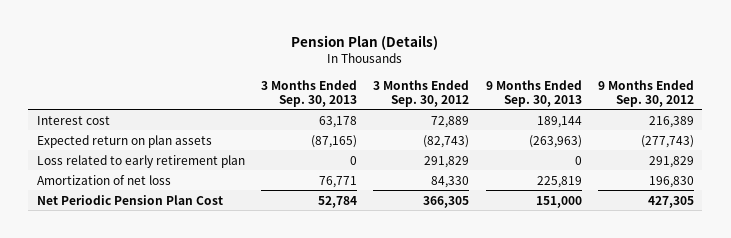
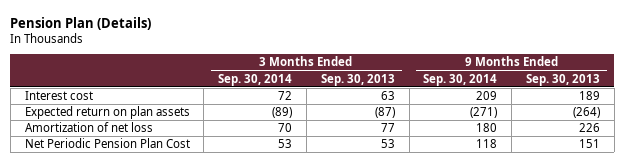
- | 3 Months Ended Sep. 30, 2013 | 3 Months Ended Sep. 30, 2012 | 9 Months Ended Sep. 30, 2013 | 9 Months Ended Sep. 30, 2012
+ | 3 Months Ended Sep. 30, 2014 | 3 Months Ended Sep. 30, 2013 | 9 Months Ended Sep. 30, 2014 | 9 Months Ended Sep. 30, 2013
- Interest cost | 63,178 | 72,889 | 189,144 | 216,389
- Expected return on plan assets | (87,165) | (82,743) | (263,963) | (277,743)
- Loss related to early retirement plan | 0 | 291,829 | 0 | 291,829
- Amortization of net loss | 76,771 | 84,330 | 225,819 | 196,830
- Net Periodic Pension Plan Cost | 52,784 | 366,305 | 151,000 | 427,305
+ Interest cost | 72 | 63 | 209 | 189
+ Expected return on plan assets | (89) | (87) | (271) | (264)
+ Amortization of net loss | 70 | 77 | 180 | 226
+ Net Periodic Pension Plan Cost | 53 | 53 | 118 | 151

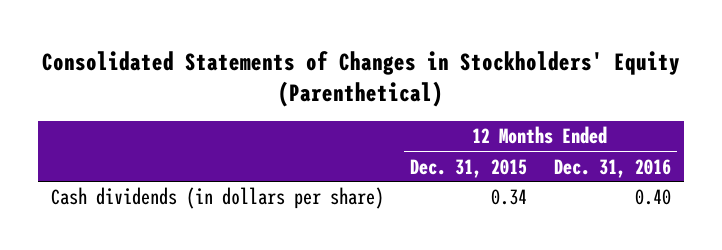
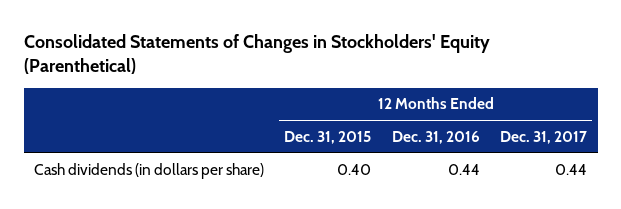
- | 12 Months Ended Dec. 31, 2015 | 12 Months Ended Dec. 31, 2016
+ | 12 Months Ended Dec. 31, 2015 | 12 Months Ended Dec. 31, 2016 | 12 Months Ended Dec. 31, 2017
- Cash dividends (in dollars per share) | 0.34 | 0.40
+ Cash dividends (in dollars per share) | 0.40 | 0.44 | 0.44

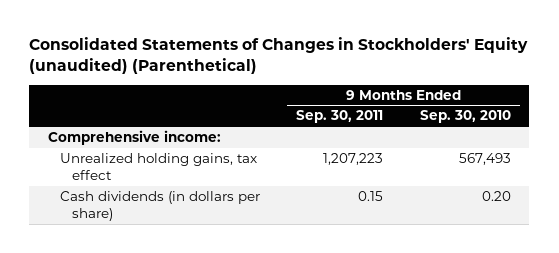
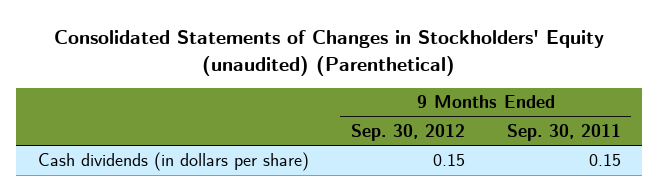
- | 9 Months Ended Sep. 30, 2011 | 9 Months Ended Sep. 30, 2010
+ | 9 Months Ended Sep. 30, 2012 | 9 Months Ended Sep. 30, 2011
- Comprehensive income:
- Unrealized holding gains, tax effect | 1,207,223 | 567,493

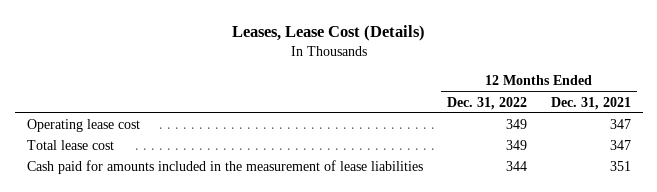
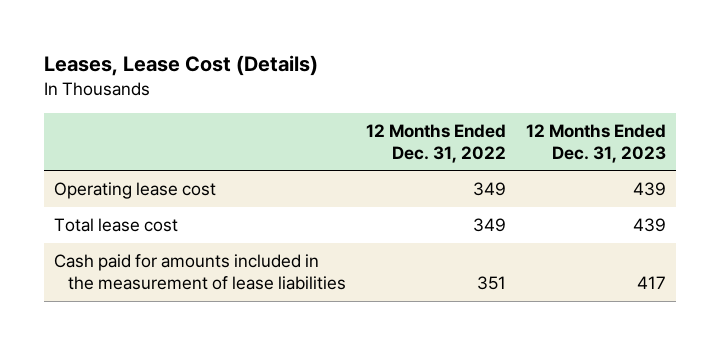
- | 12 Months Ended Dec. 31, 2022 | 12 Months Ended Dec. 31, 2021
+ | 12 Months Ended Dec. 31, 2022 | 12 Months Ended Dec. 31, 2023
- Cash paid for amounts included in the measurement of lease liabilities | 344 | 351
+ Cash paid for amounts included in the measurement of lease liabilities | 351 | 417

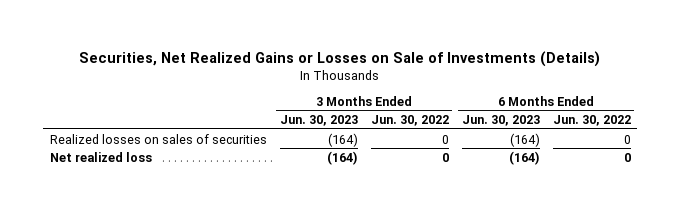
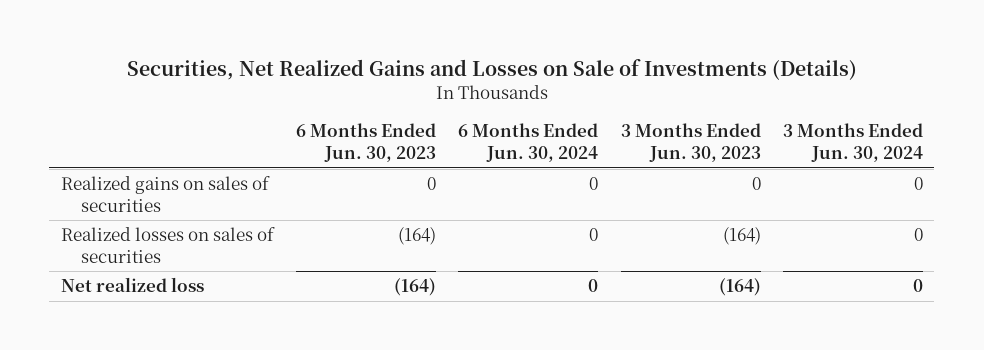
- Securities, Net Realized Gains or Losses on Sale of Investments (Details)
+ Securities, Net Realized Gains and Losses on Sale of Investments (Details)
- | 3 Months Ended Jun. 30, 2023 | 3 Months Ended Jun. 30, 2022 | 6 Months Ended Jun. 30, 2023 | 6 Months Ended Jun. 30, 2022
+ | 6 Months Ended Jun. 30, 2023 | 6 Months Ended Jun. 30, 2024 | 3 Months Ended Jun. 30, 2023 | 3 Months Ended Jun. 30, 2024
+ Realized gains on sales of securities | 0 | 0 | 0 | 0

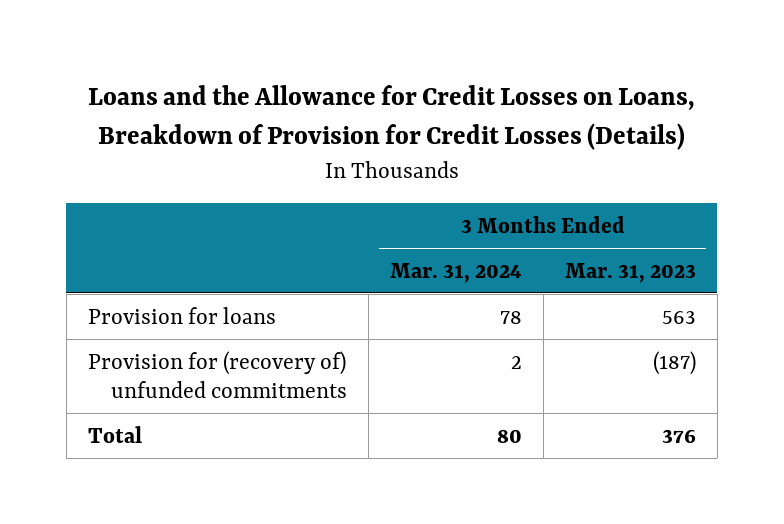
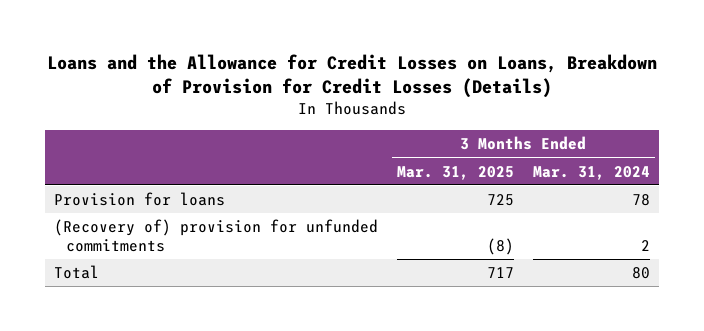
- | 3 Months Ended Mar. 31, 2024 | 3 Months Ended Mar. 31, 2023
+ | 3 Months Ended Mar. 31, 2025 | 3 Months Ended Mar. 31, 2024
- Provision for (recovery of) unfunded commitments | 2 | (187)
+ (Recovery of) provision for unfunded commitments | (8) | 2

